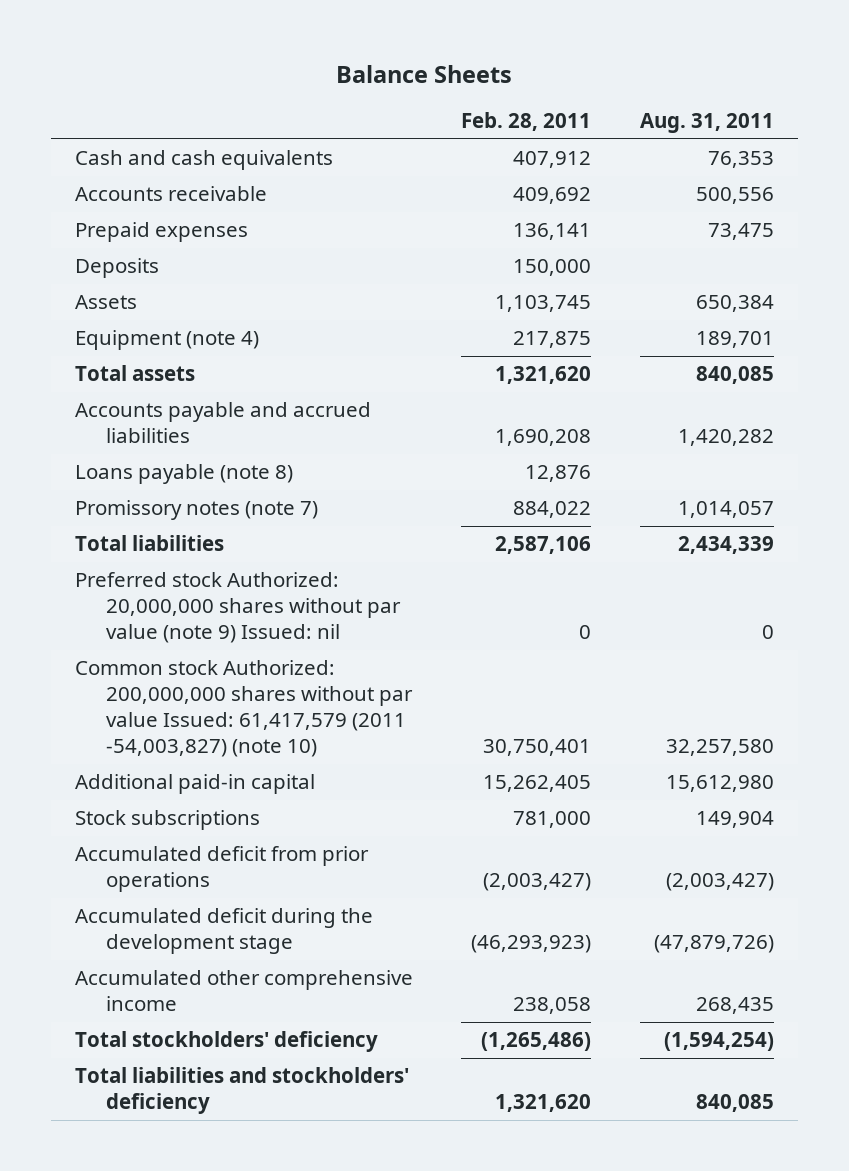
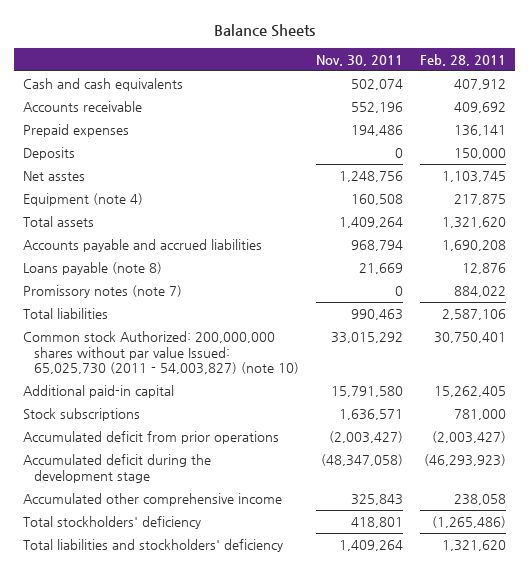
- | Feb. 28, 2011 | Aug. 31, 2011
+ | Nov. 30, 2011 | Feb. 28, 2011
- Assets | 1,103,745 | 650,384
+ Net asstes | 1,248,756 | 1,103,745
- Preferred stock Authorized: 20,000,000 shares without par value (note 9) Issued: nil | 0 | 0
- Common stock Authorized: 200,000,000 shares without par value Issued: 61,417,579 (2011 -54,003,827) (note 10) | 30,750,401 | 32,257,580
+ Common stock Authorized: 200,000,000 shares without par value Issued: 65,025,730 (2011 - 54,003,827) (note 10) | 33,015,292 | 30,750,401

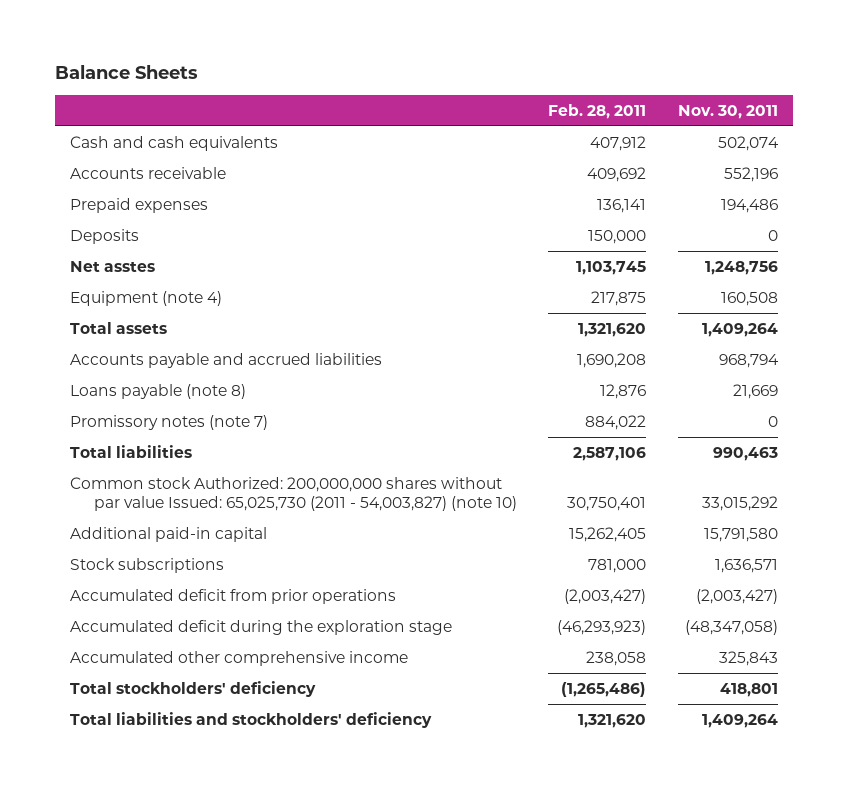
- | Nov. 30, 2011 | Feb. 28, 2011
+ | Feb. 28, 2011 | Nov. 30, 2011
- Accumulated deficit during the development stage | (48,347,058) | (46,293,923)
+ Accumulated deficit during the exploration stage | (46,293,923) | (48,347,058)

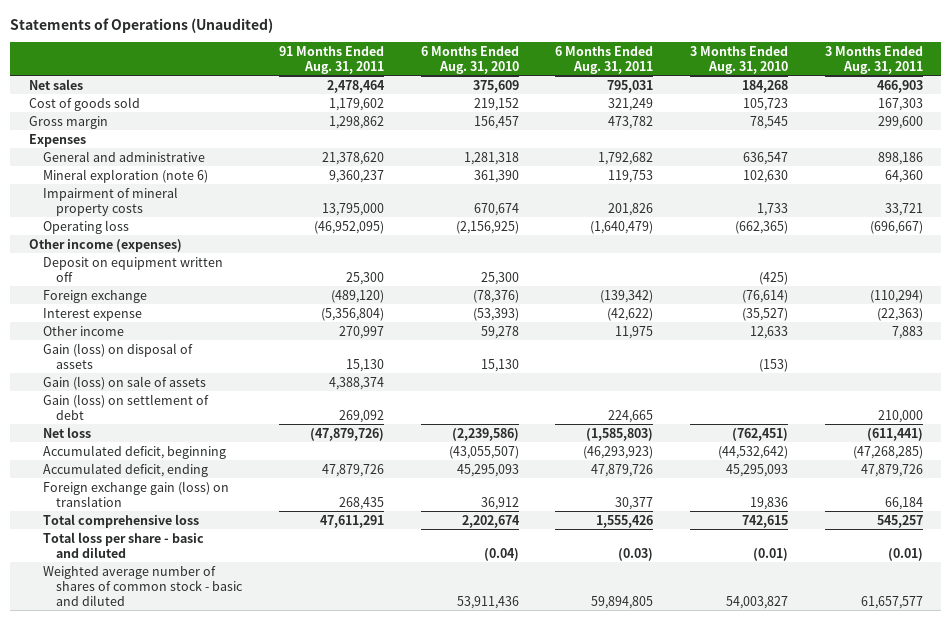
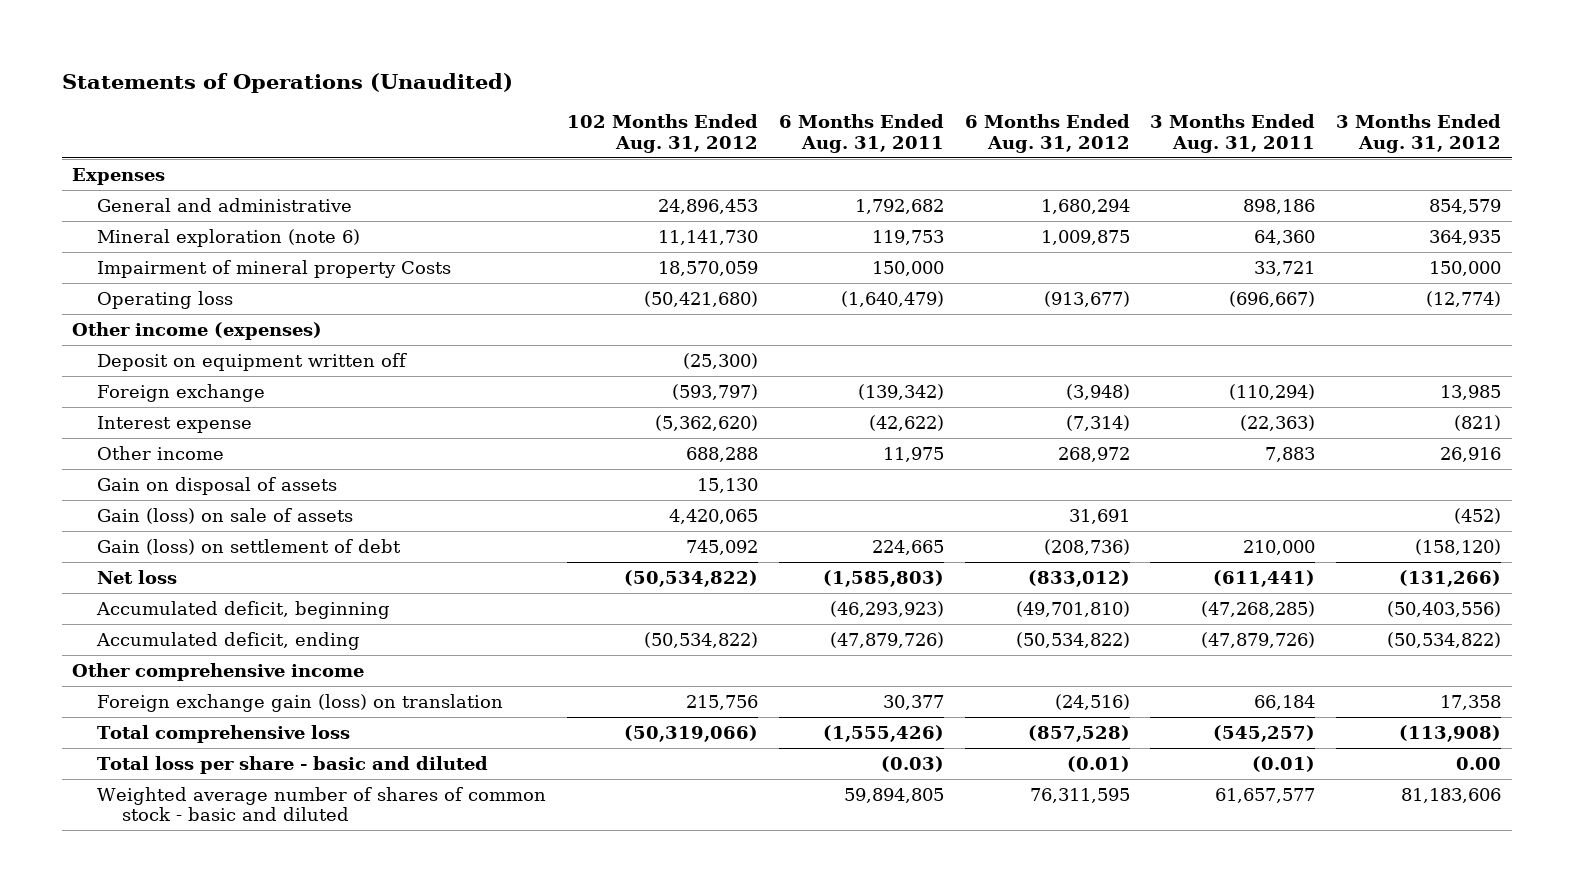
- | 91 Months Ended Aug. 31, 2011 | 6 Months Ended Aug. 31, 2010 | 6 Months Ended Aug. 31, 2011 | 3 Months Ended Aug. 31, 2010 | 3 Months Ended Aug. 31, 2011
+ | 102 Months Ended Aug. 31, 2012 | 6 Months Ended Aug. 31, 2011 | 6 Months Ended Aug. 31, 2012 | 3 Months Ended Aug. 31, 2011 | 3 Months Ended Aug. 31, 2012
- Net sales | 2,478,464 | 375,609 | 795,031 | 184,268 | 466,903
- Cost of goods sold | 1,179,602 | 219,152 | 321,249 | 105,723 | 167,303
- Gross margin | 1,298,862 | 156,457 | 473,782 | 78,545 | 299,600
- Impairment of mineral property costs | 13,795,000 | 670,674 | 201,826 | 1,733 | 33,721
+ Impairment of mineral property Costs | 18,570,059 | 150,000 | | 33,721 | 150,000
- Gain (loss) on disposal of assets | 15,130 | 15,130 | | (153) |
+ Gain on disposal of assets | 15,130 | | | |
- Accumulated deficit, ending | 47,879,726 | 45,295,093 | 47,879,726 | 45,295,093 | 47,879,726
+ Accumulated deficit, ending | (50,534,822) | (47,879,726) | (50,534,822) | (47,879,726) | (50,534,822)
+ Other comprehensive income
- Total comprehensive loss | 47,611,291 | 2,202,674 | 1,555,426 | 742,615 | 545,257
+ Total comprehensive loss | (50,319,066) | (1,555,426) | (857,528) | (545,257) | (113,908)

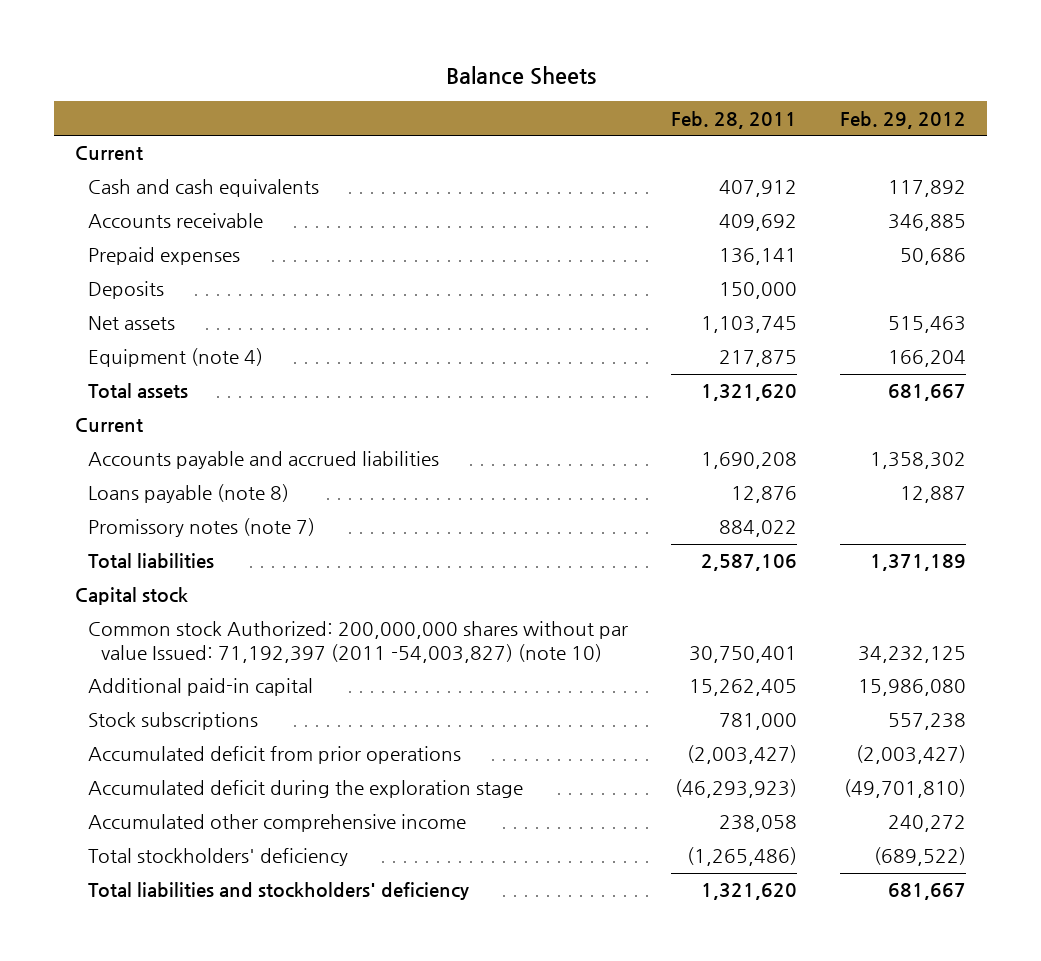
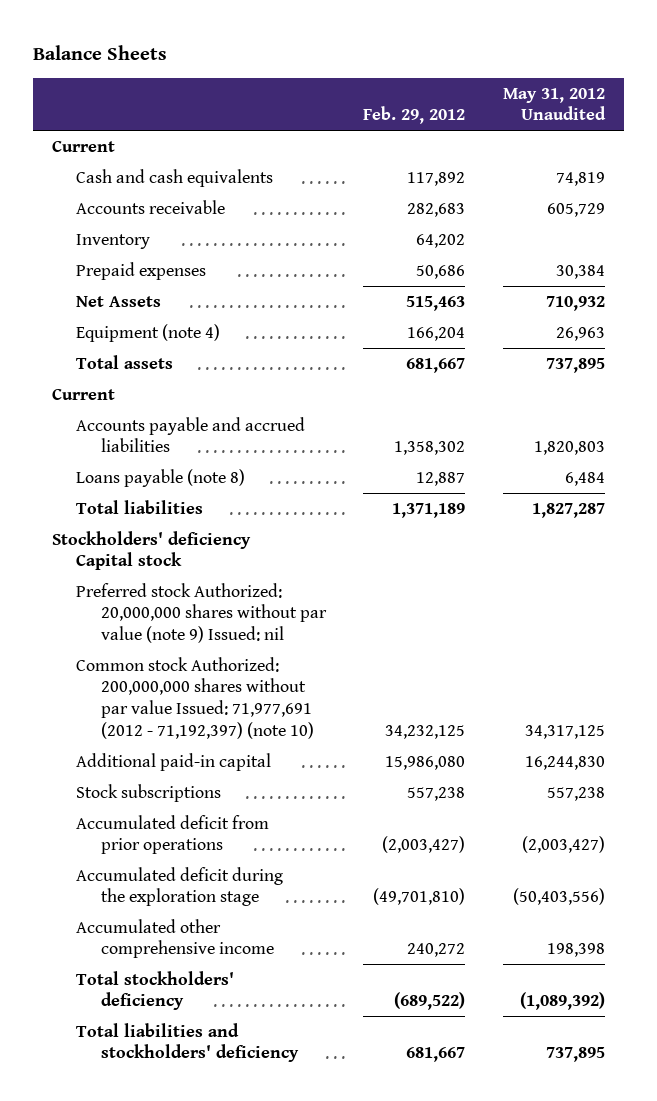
- | Feb. 28, 2011 | Feb. 29, 2012
+ | Feb. 29, 2012 | May 31, 2012 Unaudited
- Accounts receivable | 409,692 | 346,885
+ Accounts receivable | 282,683 | 605,729
+ Inventory | 64,202 |
- Deposits | 150,000 |
- Net assets | 1,103,745 | 515,463
+ Net Assets | 515,463 | 710,932
- Promissory notes (note 7) | 884,022 |
- Capital stock
- Common stock Authorized: 200,000,000 shares without par value Issued: 71,192,397 (2011 -54,003,827) (note 10) | 30,750,401 | 34,232,125
+ Stockholders' deficiency Capital stock
+ Preferred stock Authorized: 20,000,000 shares without par value (note 9) Issued: nil
+ Common stock Authorized: 200,000,000 shares without par value Issued: 71,977,691 (2012 - 71,192,397) (note 10) | 34,232,125 | 34,317,125

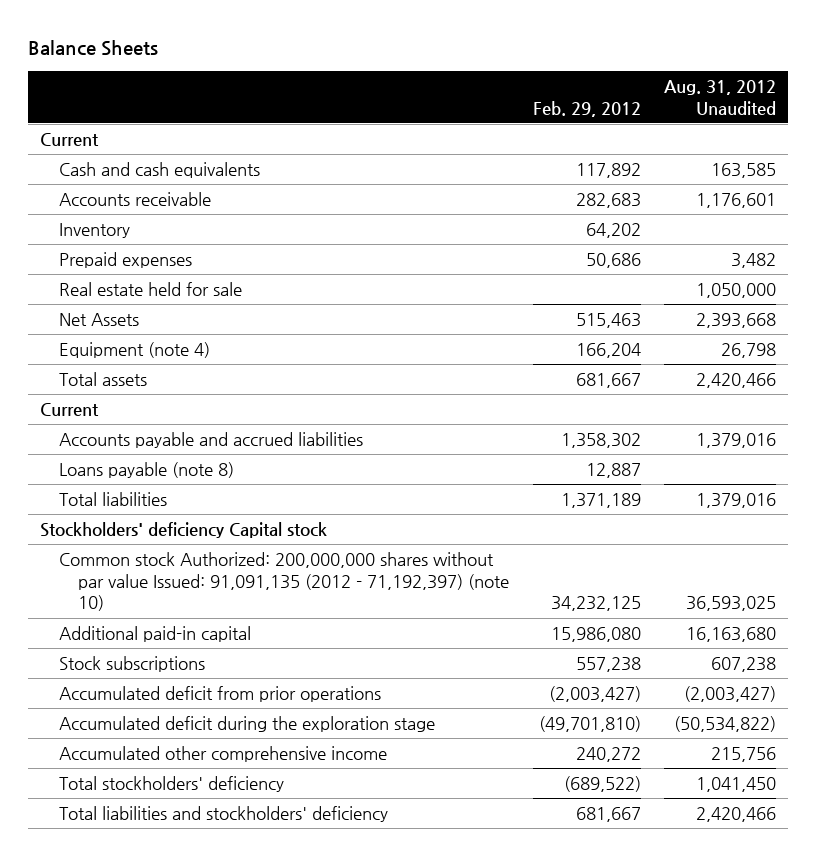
- | Feb. 29, 2012 | May 31, 2012 Unaudited
+ | Feb. 29, 2012 | Aug. 31, 2012 Unaudited
+ Real estate held for sale | | 1,050,000
- Preferred stock Authorized: 20,000,000 shares without par value (note 9) Issued: nil
- Common stock Authorized: 200,000,000 shares without par value Issued: 71,977,691 (2012 - 71,192,397) (note 10) | 34,232,125 | 34,317,125
+ Common stock Authorized: 200,000,000 shares without par value Issued: 91,091,135 (2012 - 71,192,397) (note 10) | 34,232,125 | 36,593,025

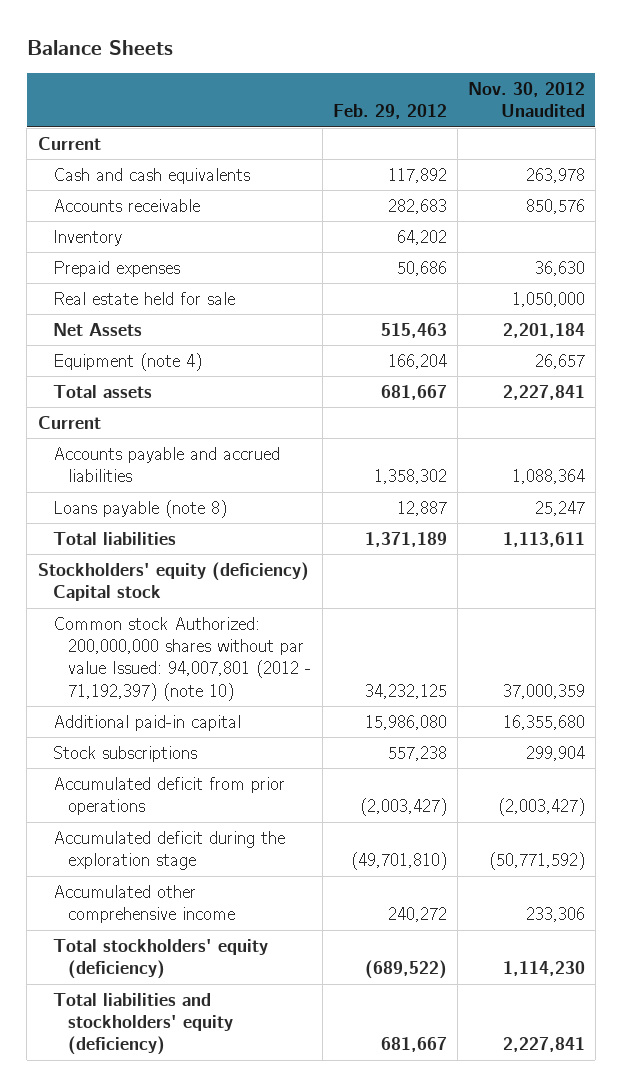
- | Feb. 29, 2012 | Aug. 31, 2012 Unaudited
+ | Feb. 29, 2012 | Nov. 30, 2012 Unaudited
- Stockholders' deficiency Capital stock
- Common stock Authorized: 200,000,000 shares without par value Issued: 91,091,135 (2012 - 71,192,397) (note 10) | 34,232,125 | 36,593,025
+ Stockholders' equity (deficiency) Capital stock
+ Common stock Authorized: 200,000,000 shares without par value Issued: 94,007,801 (2012 - 71,192,397) (note 10) | 34,232,125 | 37,000,359
- Total stockholders' deficiency | (689,522) | 1,041,450
- Total liabilities and stockholders' deficiency | 681,667 | 2,420,466
+ Total stockholders' equity (deficiency) | (689,522) | 1,114,230
+ Total liabilities and stockholders' equity (deficiency) | 681,667 | 2,227,841

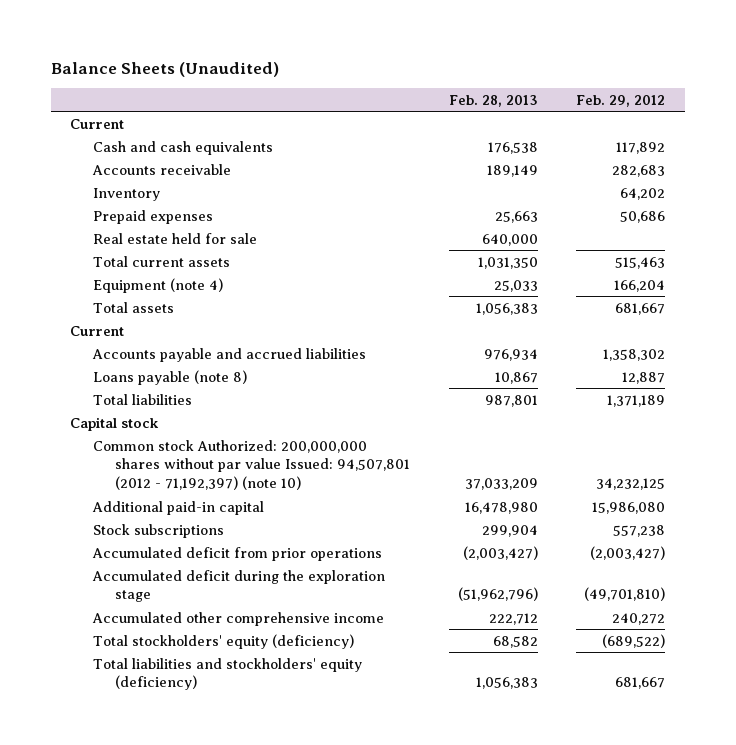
- Balance Sheets
+ Balance Sheets (Unaudited)
- | Feb. 29, 2012 | Nov. 30, 2012 Unaudited
+ | Feb. 28, 2013 | Feb. 29, 2012
- Net Assets | 515,463 | 2,201,184
+ Total current assets | 1,031,350 | 515,463
- Stockholders' equity (deficiency) Capital stock
- Common stock Authorized: 200,000,000 shares without par value Issued: 94,007,801 (2012 - 71,192,397) (note 10) | 34,232,125 | 37,000,359
+ Capital stock
+ Common stock Authorized: 200,000,000 shares without par value Issued: 94,507,801 (2012 - 71,192,397) (note 10) | 37,033,209 | 34,232,125

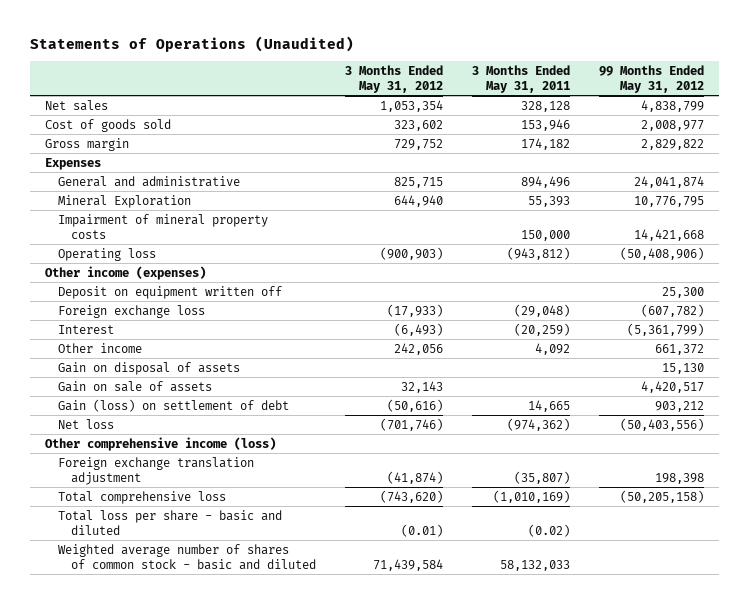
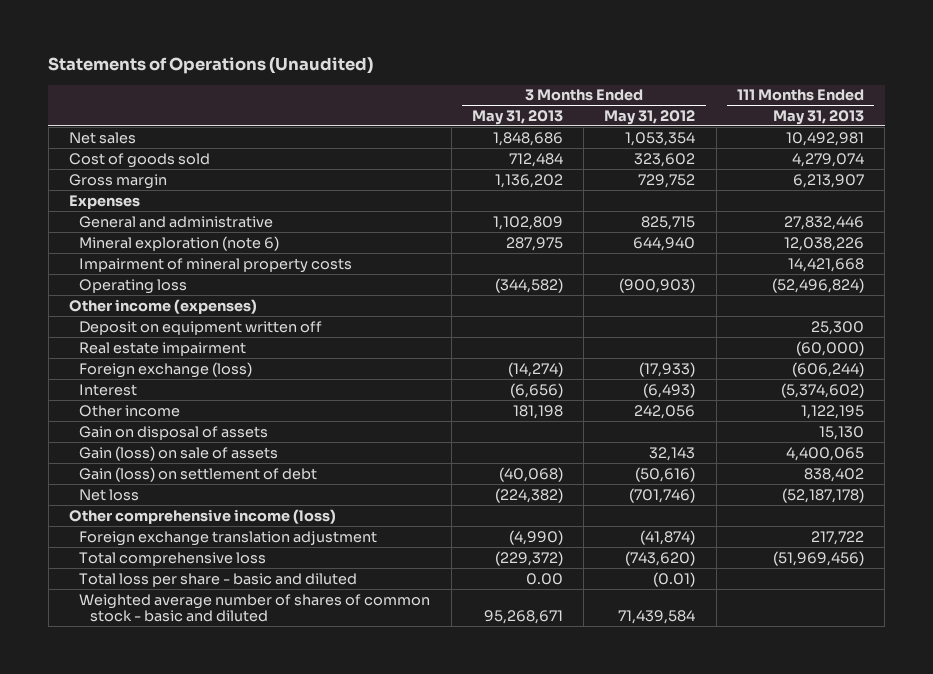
- | 3 Months Ended May 31, 2012 | 3 Months Ended May 31, 2011 | 99 Months Ended May 31, 2012
+ | 3 Months Ended May 31, 2013 | 3 Months Ended May 31, 2012 | 111 Months Ended May 31, 2013
- Mineral Exploration | 644,940 | 55,393 | 10,776,795
+ Mineral exploration (note 6) | 287,975 | 644,940 | 12,038,226
- Foreign exchange loss | (17,933) | (29,048) | (607,782)
+ Real estate impairment | | | (60,000)
+ Foreign exchange (loss) | (14,274) | (17,933) | (606,244)
- Gain on sale of assets | 32,143 | | 4,420,517
+ Gain (loss) on sale of assets | | 32,143 | 4,400,065

